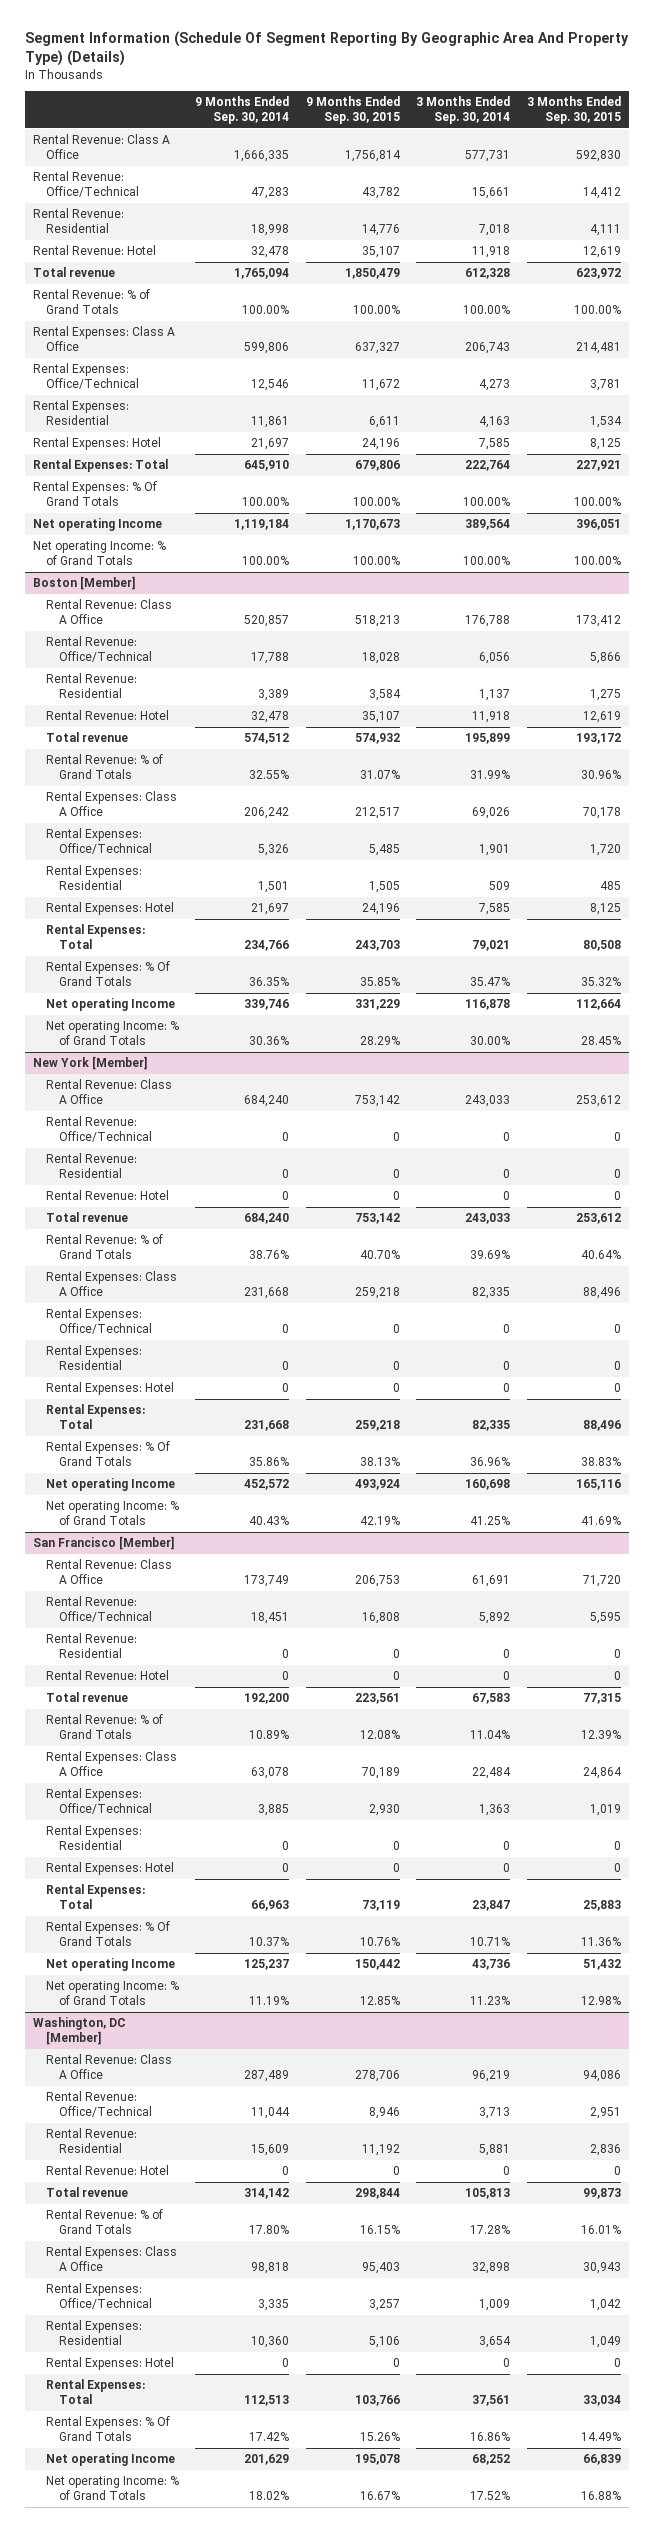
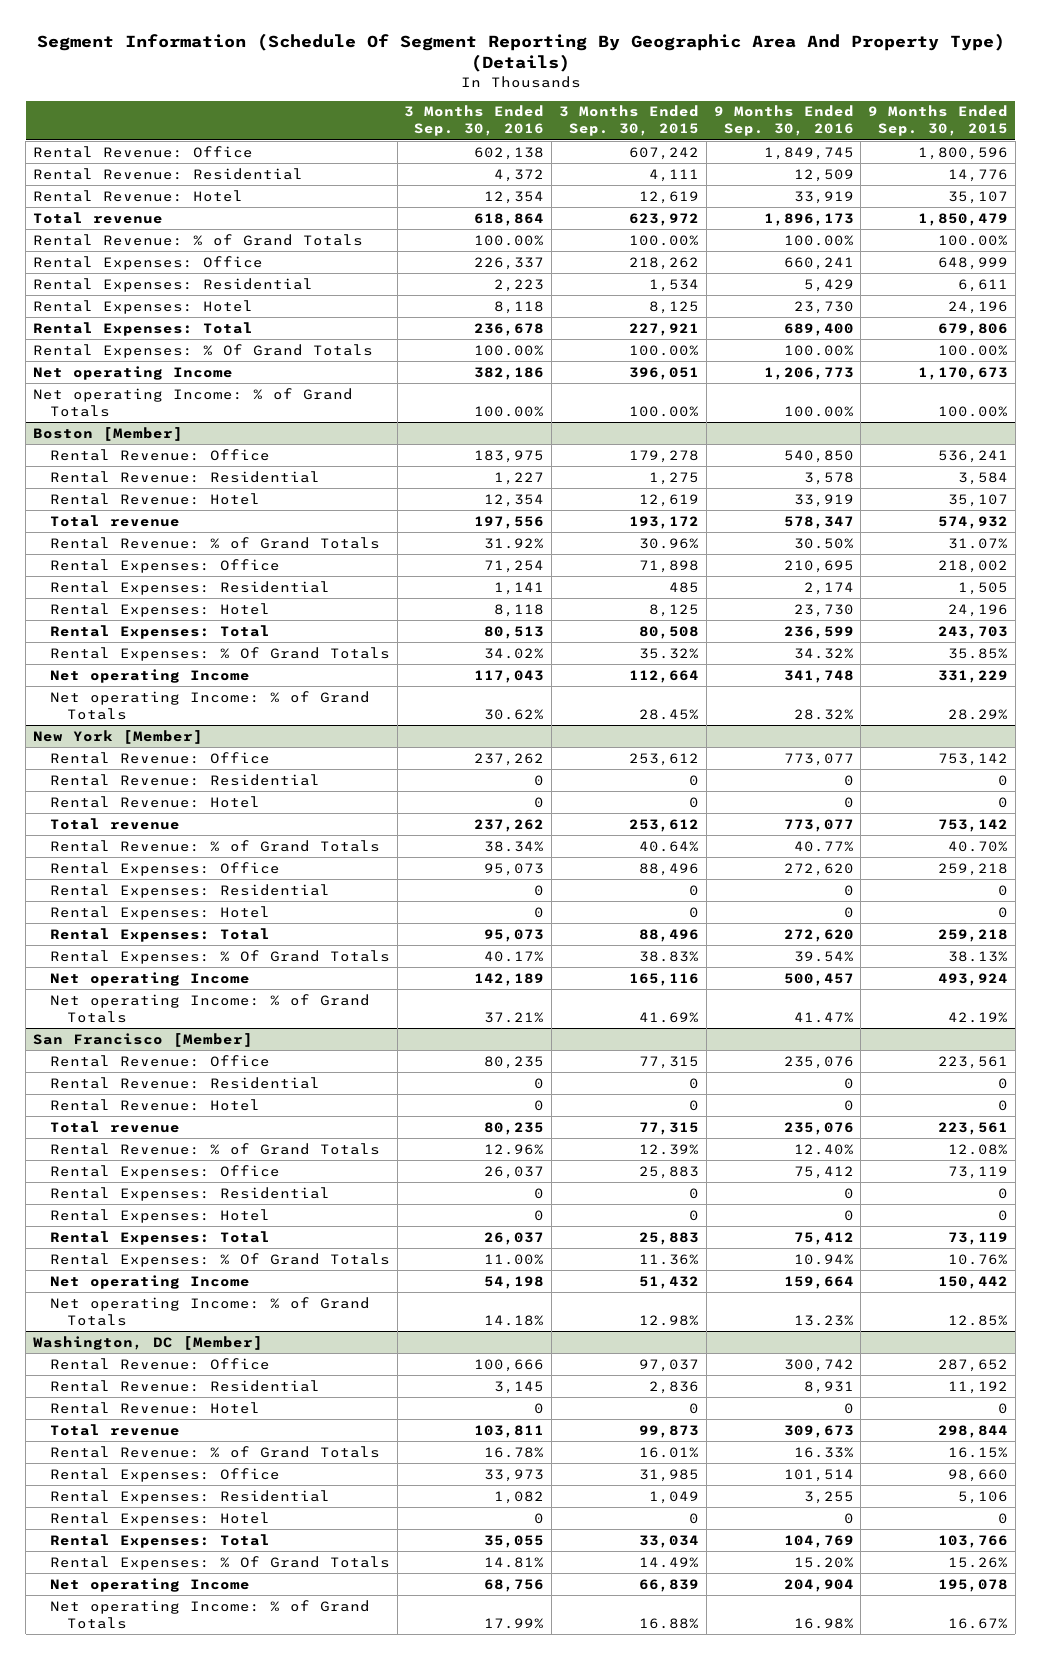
- | 9 Months Ended Sep. 30, 2014 | 9 Months Ended Sep. 30, 2015 | 3 Months Ended Sep. 30, 2014 | 3 Months Ended Sep. 30, 2015
+ | 3 Months Ended Sep. 30, 2016 | 3 Months Ended Sep. 30, 2015 | 9 Months Ended Sep. 30, 2016 | 9 Months Ended Sep. 30, 2015
- Rental Revenue: Class A Office | 1,666,335 | 1,756,814 | 577,731 | 592,830
- Rental Revenue: Office/Technical | 47,283 | 43,782 | 15,661 | 14,412
+ Rental Revenue: Office | 602,138 | 607,242 | 1,849,745 | 1,800,596
- Rental Expenses: Class A Office | 599,806 | 637,327 | 206,743 | 214,481
- Rental Expenses: Office/Technical | 12,546 | 11,672 | 4,273 | 3,781
+ Rental Expenses: Office | 226,337 | 218,262 | 660,241 | 648,999
@ Boston [Member]
- Rental Revenue: Class A Office | 520,857 | 518,213 | 176,788 | 173,412
- Rental Revenue: Office/Technical | 17,788 | 18,028 | 6,056 | 5,866
+ Rental Revenue: Office | 183,975 | 179,278 | 540,850 | 536,241
- Rental Expenses: Class A Office | 206,242 | 212,517 | 69,026 | 70,178
- Rental Expenses: Office/Technical | 5,326 | 5,485 | 1,901 | 1,720
+ Rental Expenses: Office | 71,254 | 71,898 | 210,695 | 218,002
@ New York [Member]
- Rental Revenue: Class A Office | 684,240 | 753,142 | 243,033 | 253,612
- Rental Revenue: Office/Technical | 0 | 0 | 0 | 0
+ Rental Revenue: Office | 237,262 | 253,612 | 773,077 | 753,142
- Rental Expenses: Class A Office | 231,668 | 259,218 | 82,335 | 88,496
- Rental Expenses: Office/Technical | 0 | 0 | 0 | 0
+ Rental Expenses: Office | 95,073 | 88,496 | 272,620 | 259,218
@ San Francisco [Member]
- Rental Revenue: Class A Office | 173,749 | 206,753 | 61,691 | 71,720
- Rental Revenue: Office/Technical | 18,451 | 16,808 | 5,892 | 5,595
+ Rental Revenue: Office | 80,235 | 77,315 | 235,076 | 223,561
- Rental Expenses: Class A Office | 63,078 | 70,189 | 22,484 | 24,864
- Rental Expenses: Office/Technical | 3,885 | 2,930 | 1,363 | 1,019
+ Rental Expenses: Office | 26,037 | 25,883 | 75,412 | 73,119
@ Washington, DC [Member]
- Rental Revenue: Class A Office | 287,489 | 278,706 | 96,219 | 94,086
- Rental Revenue: Office/Technical | 11,044 | 8,946 | 3,713 | 2,951
+ Rental Revenue: Office | 100,666 | 97,037 | 300,742 | 287,652
- Rental Expenses: Class A Office | 98,818 | 95,403 | 32,898 | 30,943
- Rental Expenses: Office/Technical | 3,335 | 3,257 | 1,009 | 1,042
+ Rental Expenses: Office | 33,973 | 31,985 | 101,514 | 98,660

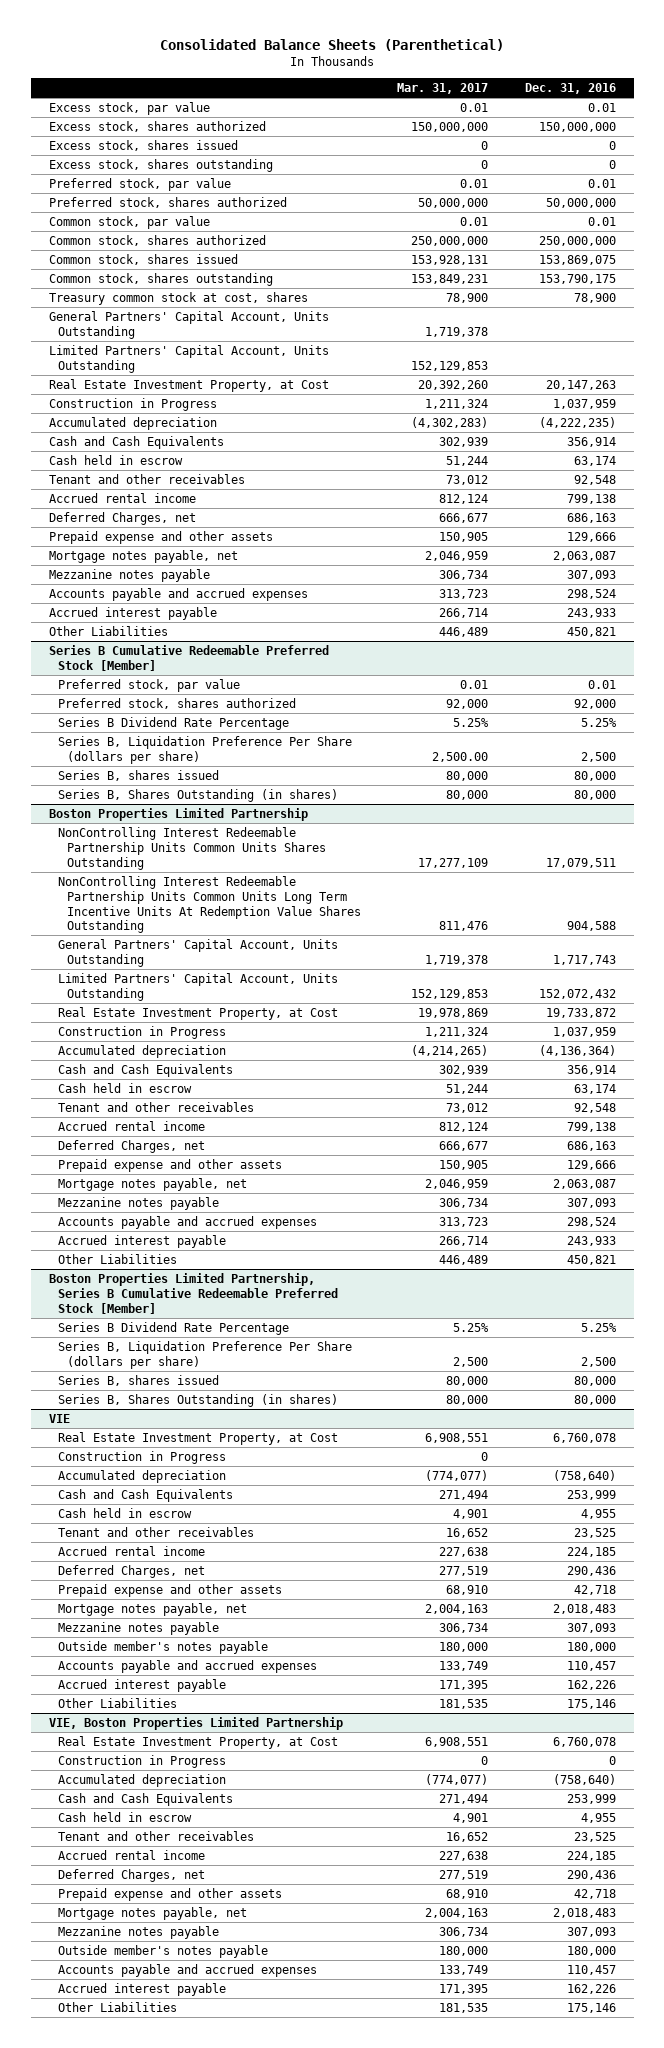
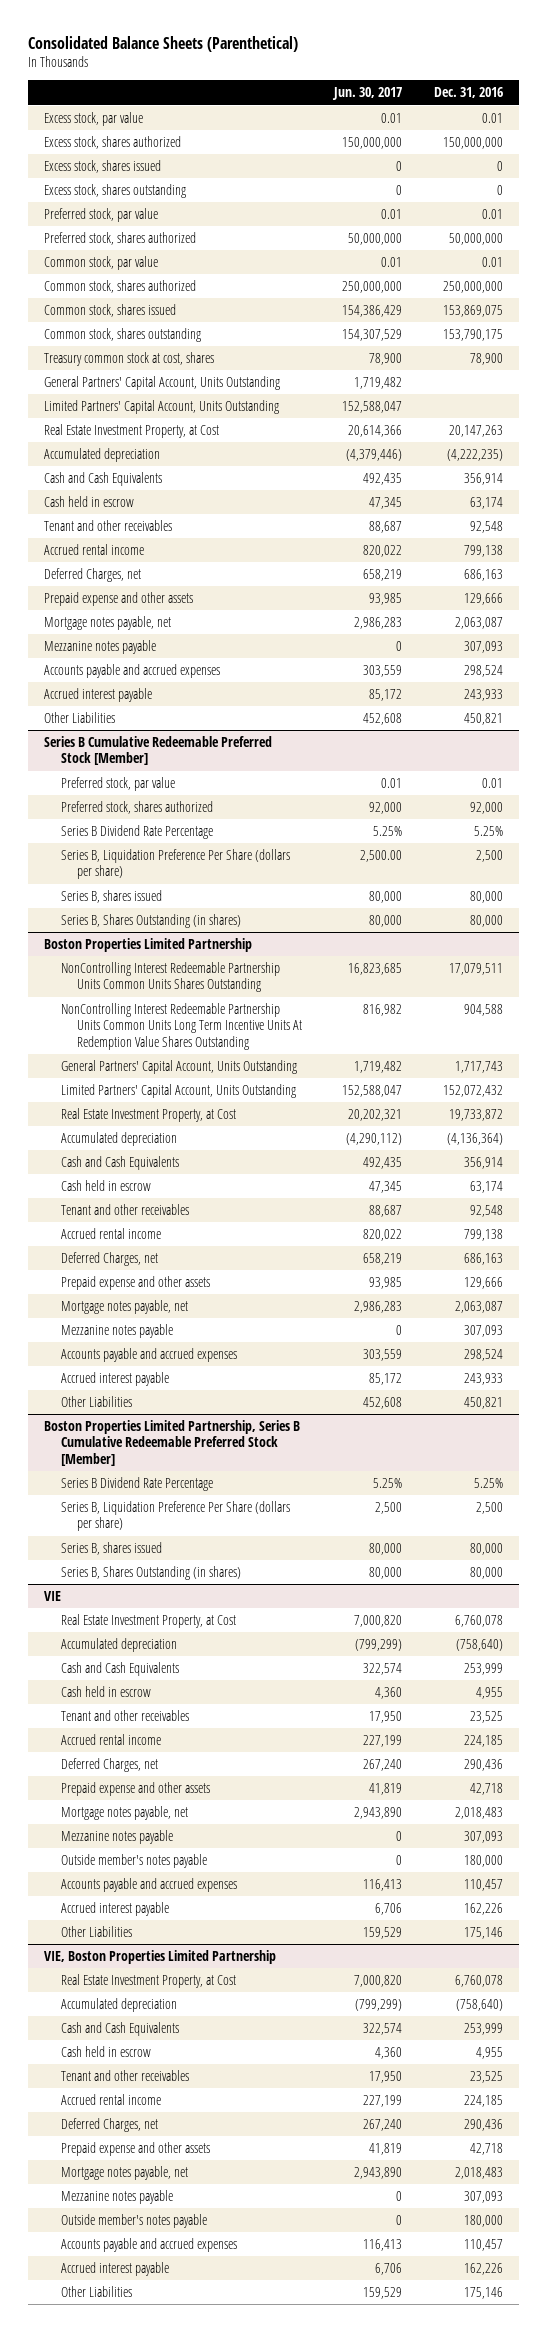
- | Mar. 31, 2017 | Dec. 31, 2016
+ | Jun. 30, 2017 | Dec. 31, 2016
- Construction in Progress | 1,211,324 | 1,037,959
@ Boston Properties Limited Partnership
- Construction in Progress | 1,211,324 | 1,037,959
@ VIE
- Construction in Progress | 0 |
@ VIE, Boston Properties Limited Partnership
- Construction in Progress | 0 | 0

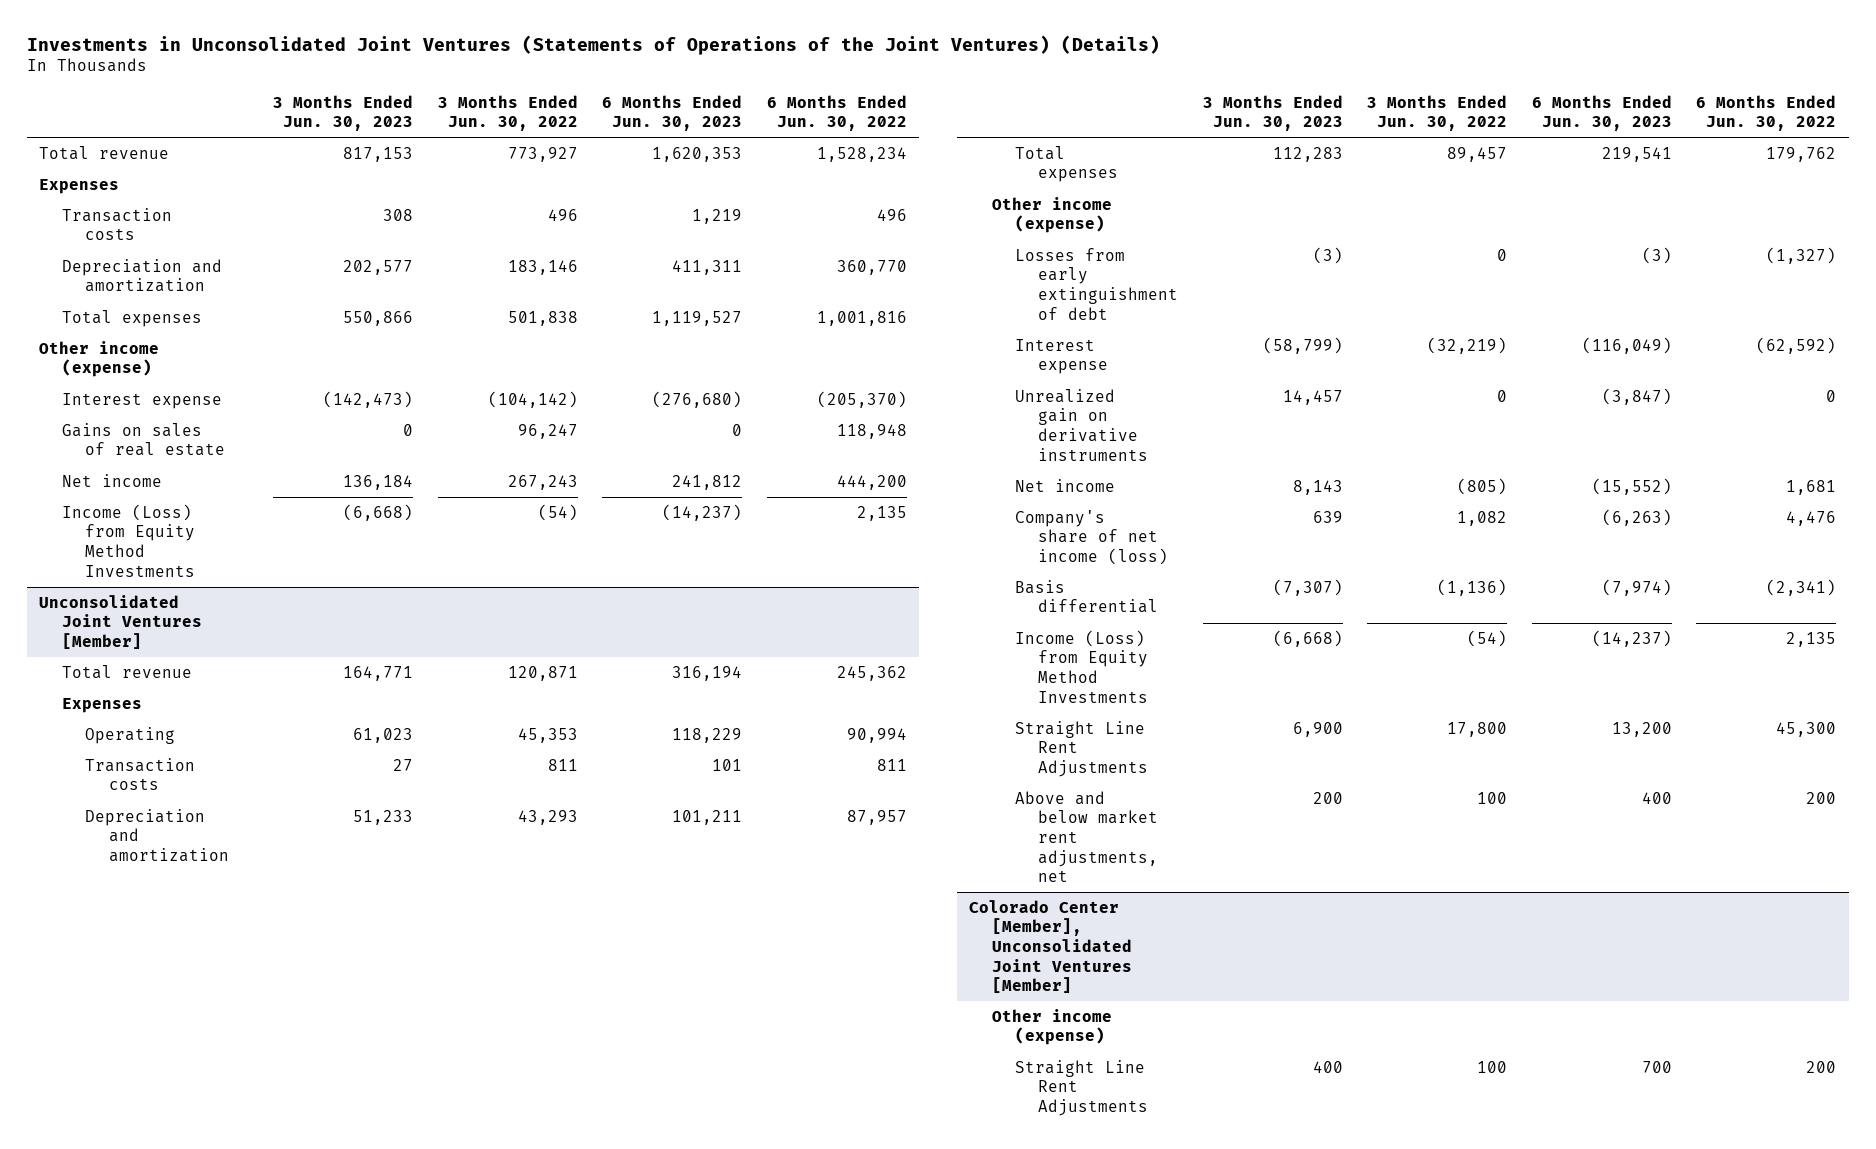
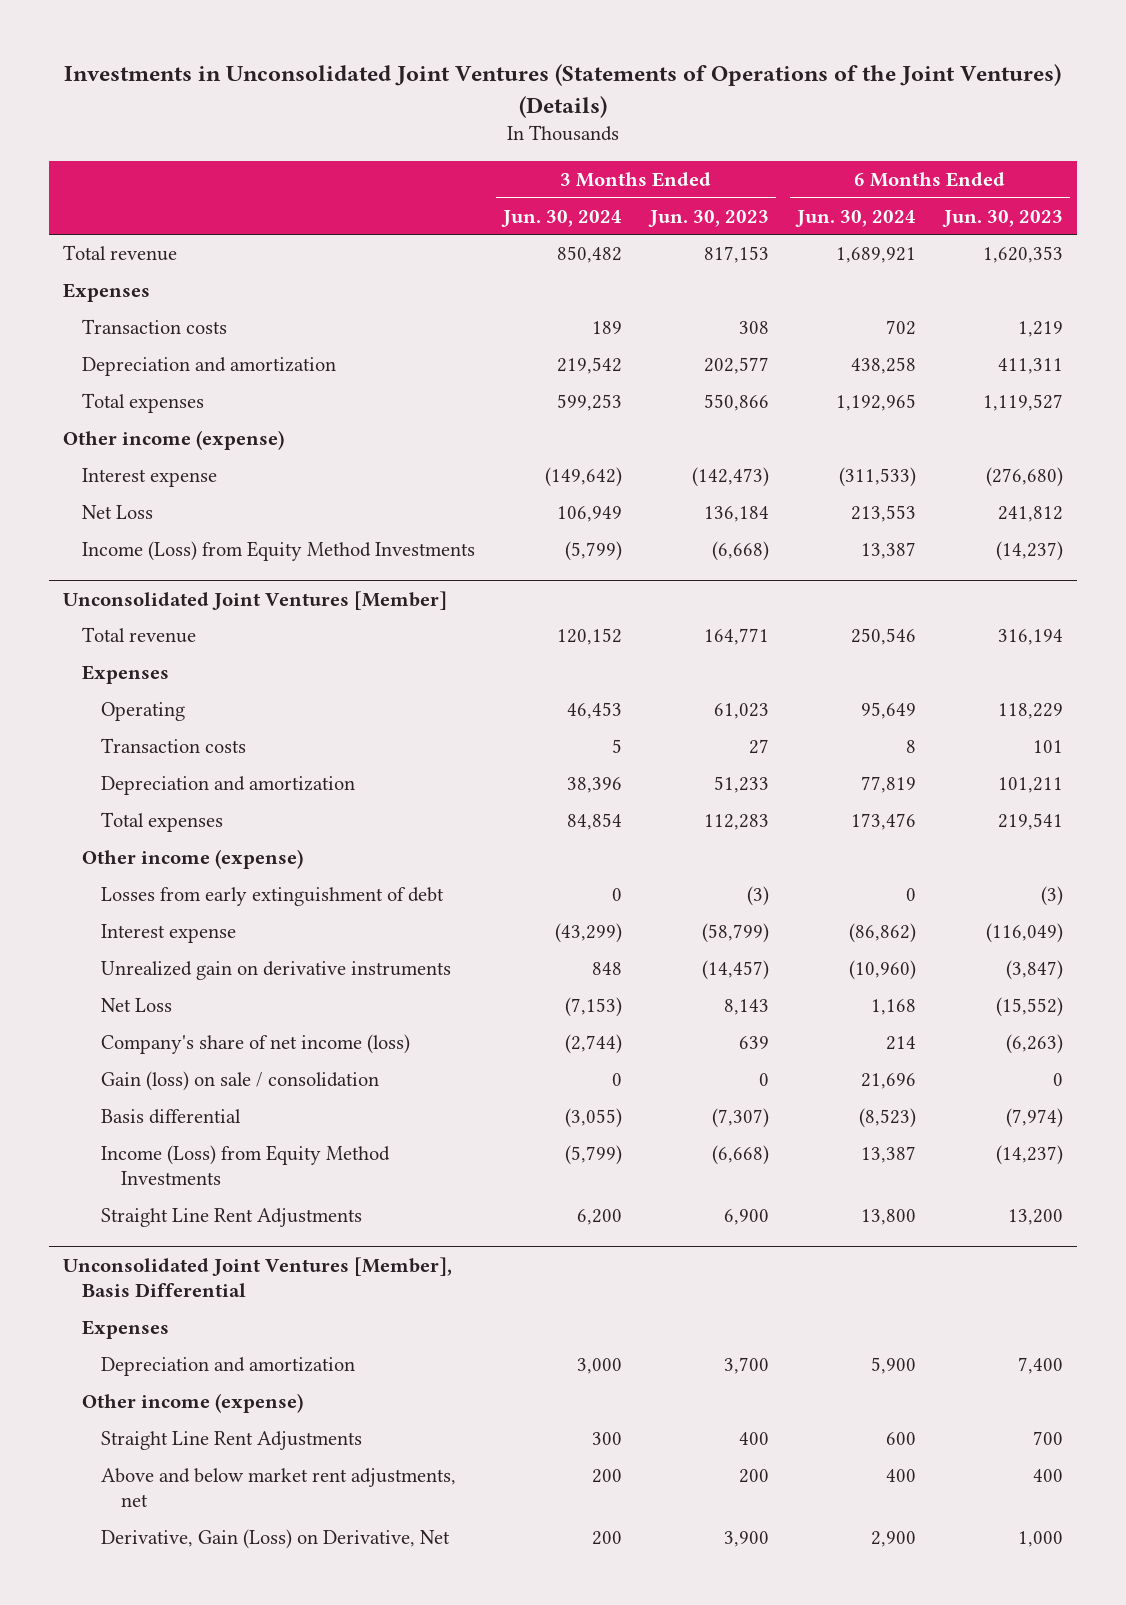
- | 3 Months Ended Jun. 30, 2023 | 3 Months Ended Jun. 30, 2022 | 6 Months Ended Jun. 30, 2023 | 6 Months Ended Jun. 30, 2022
+ | 3 Months Ended Jun. 30, 2024 | 3 Months Ended Jun. 30, 2023 | 6 Months Ended Jun. 30, 2024 | 6 Months Ended Jun. 30, 2023
- Gains on sales of real estate | 0 | 96,247 | 0 | 118,948
- Net income | 136,184 | 267,243 | 241,812 | 444,200
+ Net Loss | 106,949 | 136,184 | 213,553 | 241,812
@ Unconsolidated Joint Ventures [Member]
- Unrealized gain on derivative instruments | 14,457 | 0 | (3,847) | 0
- Net income | 8,143 | (805) | (15,552) | 1,681
+ Unrealized gain on derivative instruments | 848 | (14,457) | (10,960) | (3,847)
+ Net Loss | (7,153) | 8,143 | 1,168 | (15,552)
+ Gain (loss) on sale / consolidation | 0 | 0 | 21,696 | 0
- Above and below market rent adjustments, net | 200 | 100 | 400 | 200
- Colorado Center [Member], Unconsolidated Joint Ventures [Member]
+ Unconsolidated Joint Ventures [Member], Basis Differential
+ Expenses
+ Depreciation and amortization | 3,000 | 3,700 | 5,900 | 7,400
+ Above and below market rent adjustments, net | 200 | 200 | 400 | 400
+ Derivative, Gain (Loss) on Derivative, Net | 200 | 3,900 | 2,900 | 1,000

